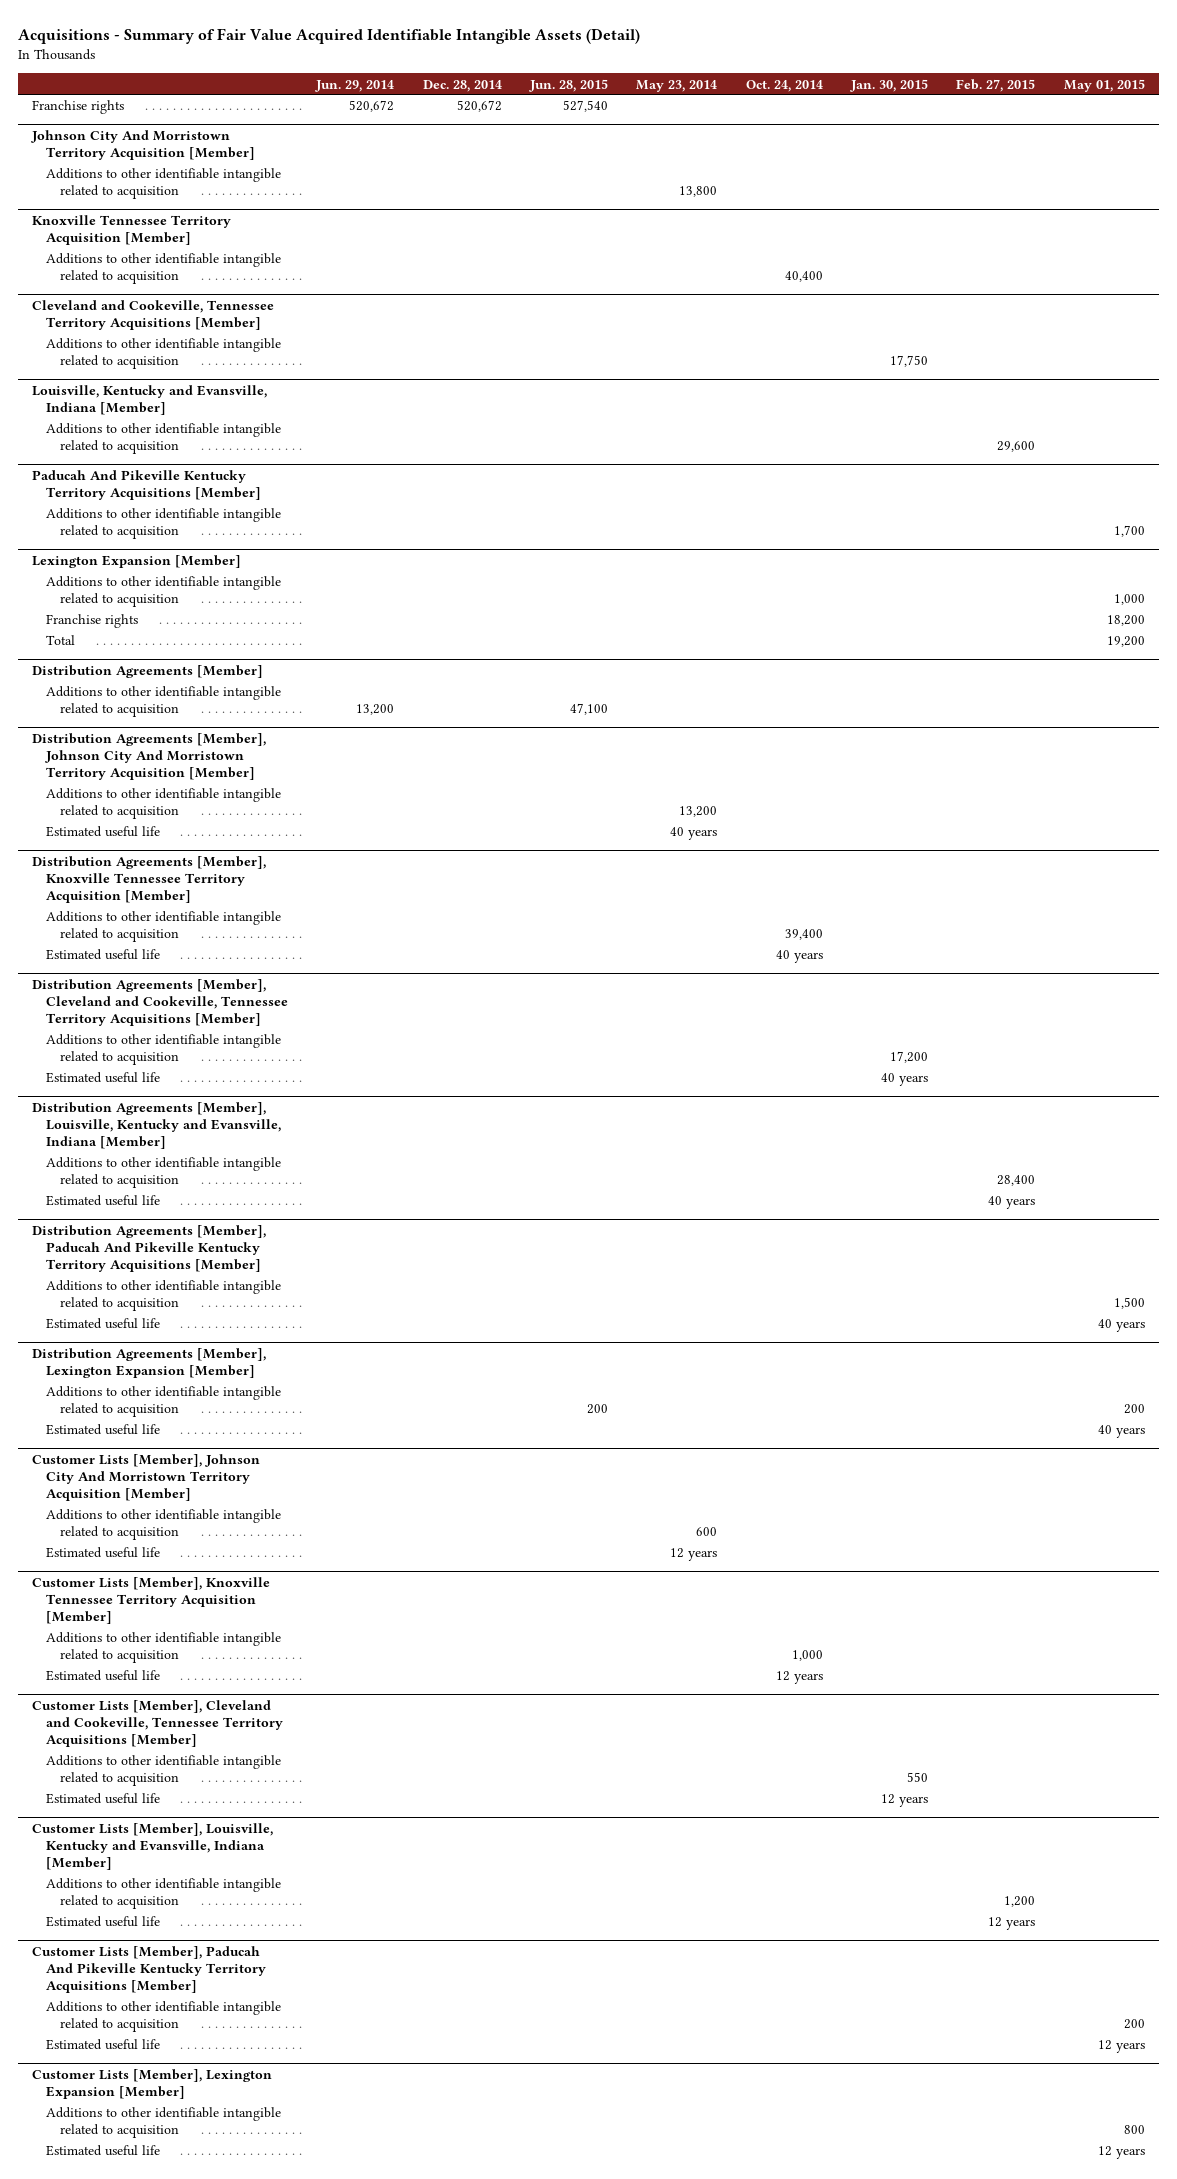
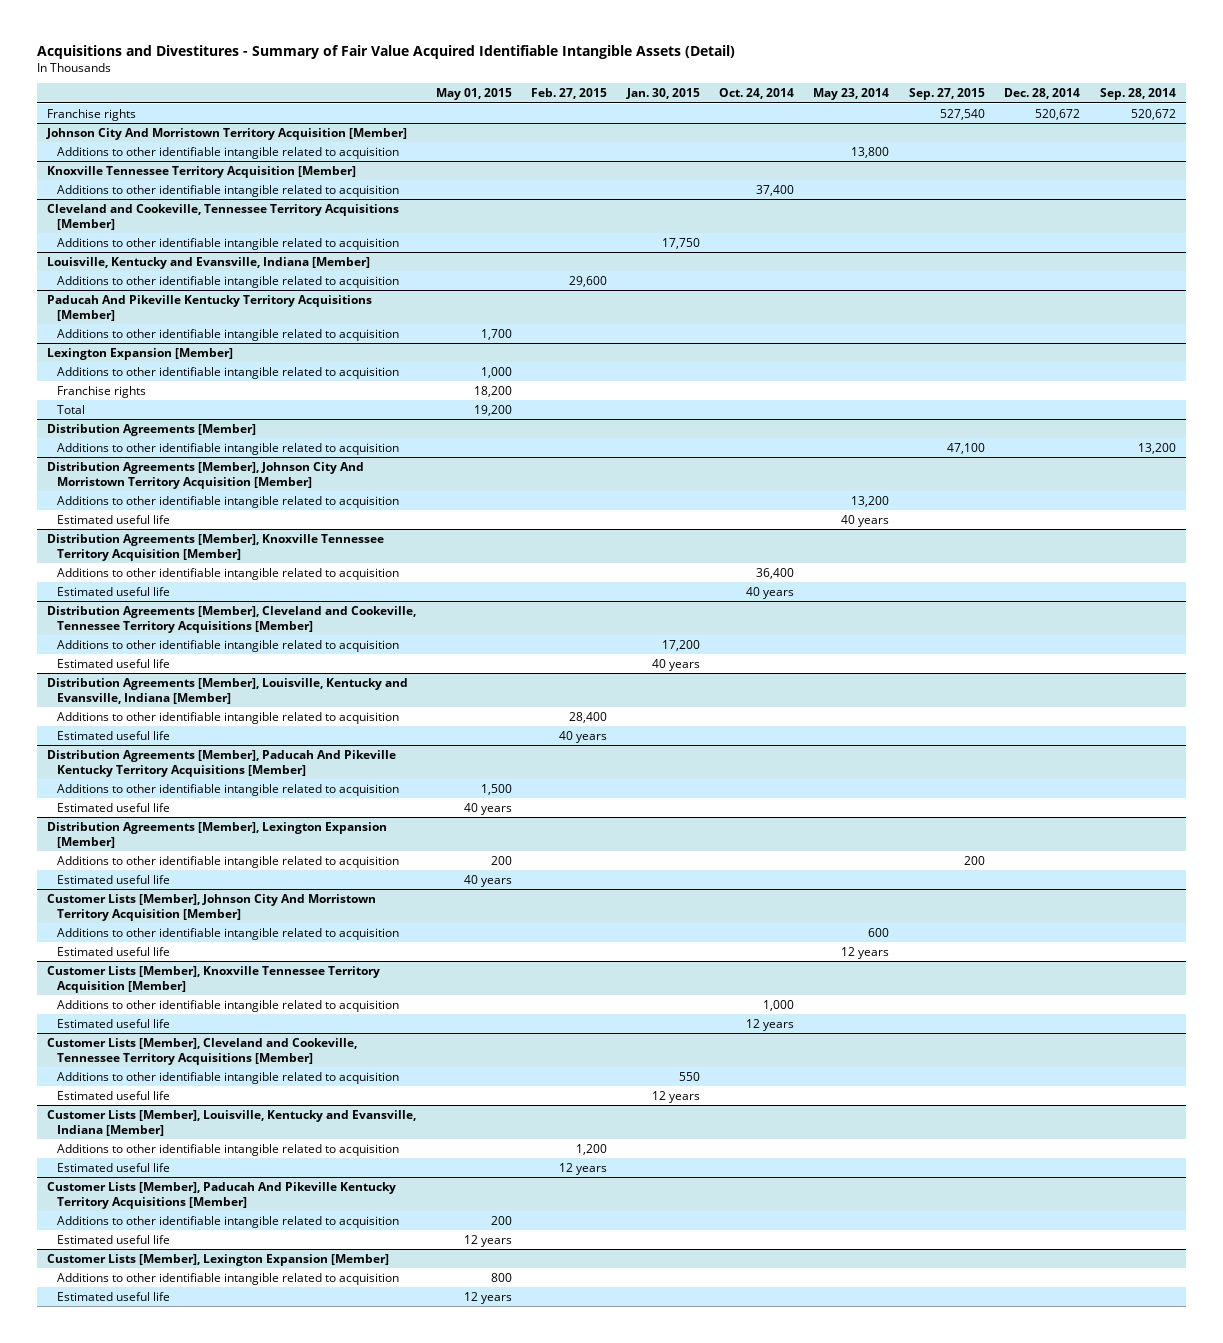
- Acquisitions - Summary of Fair Value Acquired Identifiable Intangible Assets (Detail)
+ Acquisitions and Divestitures - Summary of Fair Value Acquired Identifiable Intangible Assets (Detail)
- | Jun. 29, 2014 | Dec. 28, 2014 | Jun. 28, 2015 | May 23, 2014 | Oct. 24, 2014 | Jan. 30, 2015 | Feb. 27, 2015 | May 01, 2015
+ | May 01, 2015 | Feb. 27, 2015 | Jan. 30, 2015 | Oct. 24, 2014 | May 23, 2014 | Sep. 27, 2015 | Dec. 28, 2014 | Sep. 28, 2014
@ Knoxville Tennessee Territory Acquisition [Member]
- Additions to other identifiable intangible related to acquisition | | | | | 40,400 | | |
+ Additions to other identifiable intangible related to acquisition | | | | 37,400 | | | |
@ Distribution Agreements [Member], Knoxville Tennessee Territory Acquisition [Member]
- Additions to other identifiable intangible related to acquisition | | | | | 39,400 | | |
+ Additions to other identifiable intangible related to acquisition | | | | 36,400 | | | |

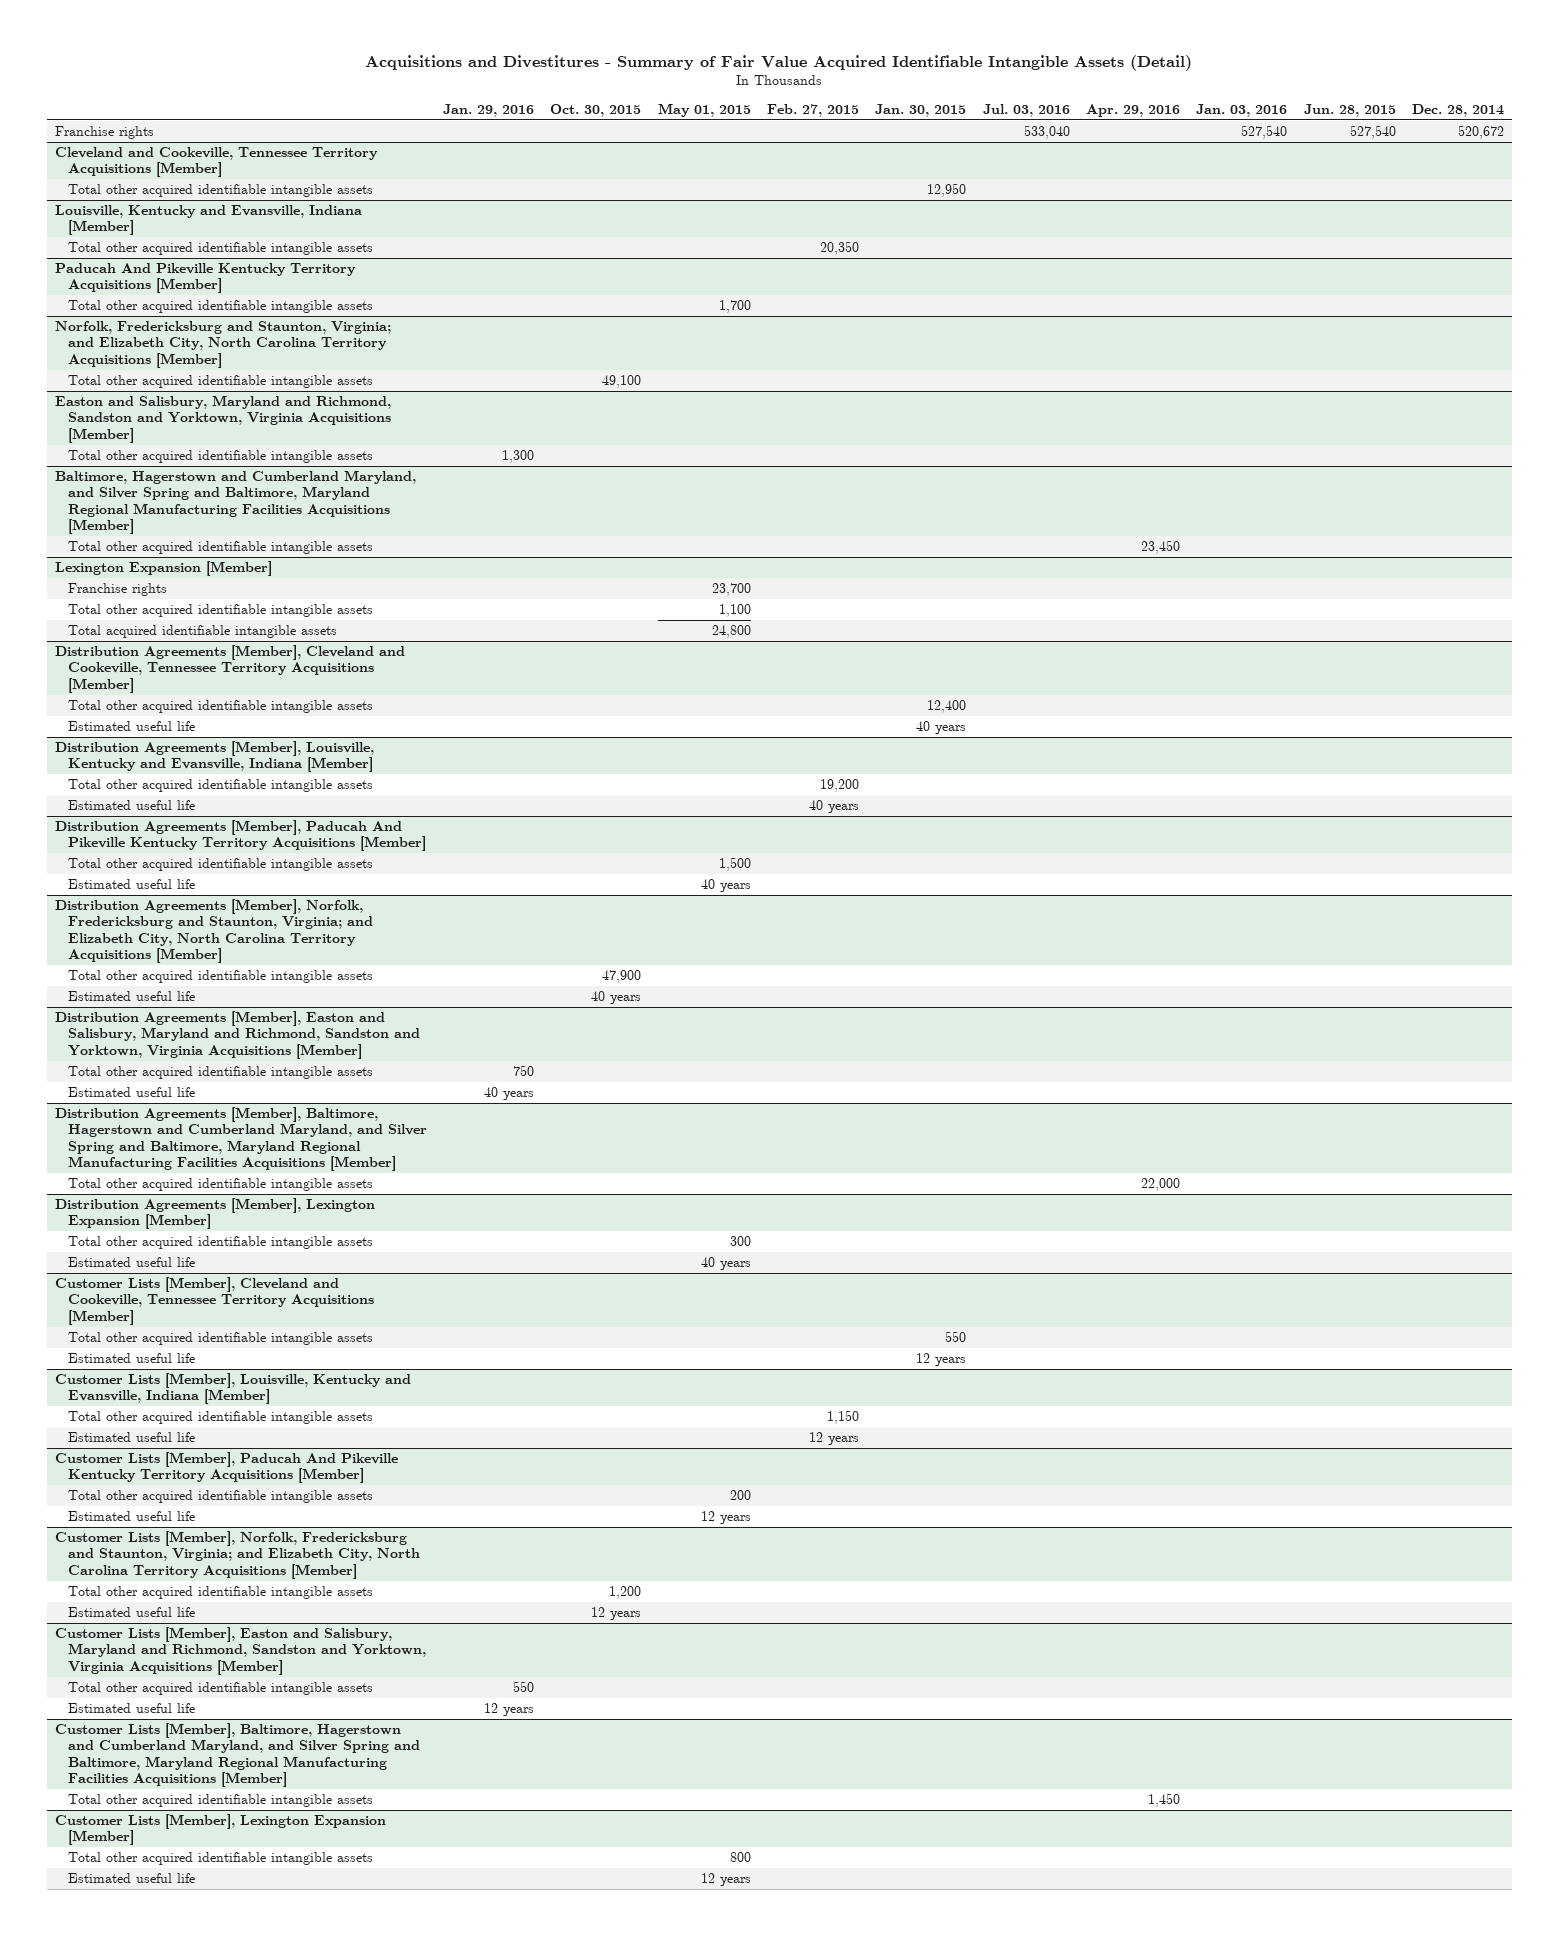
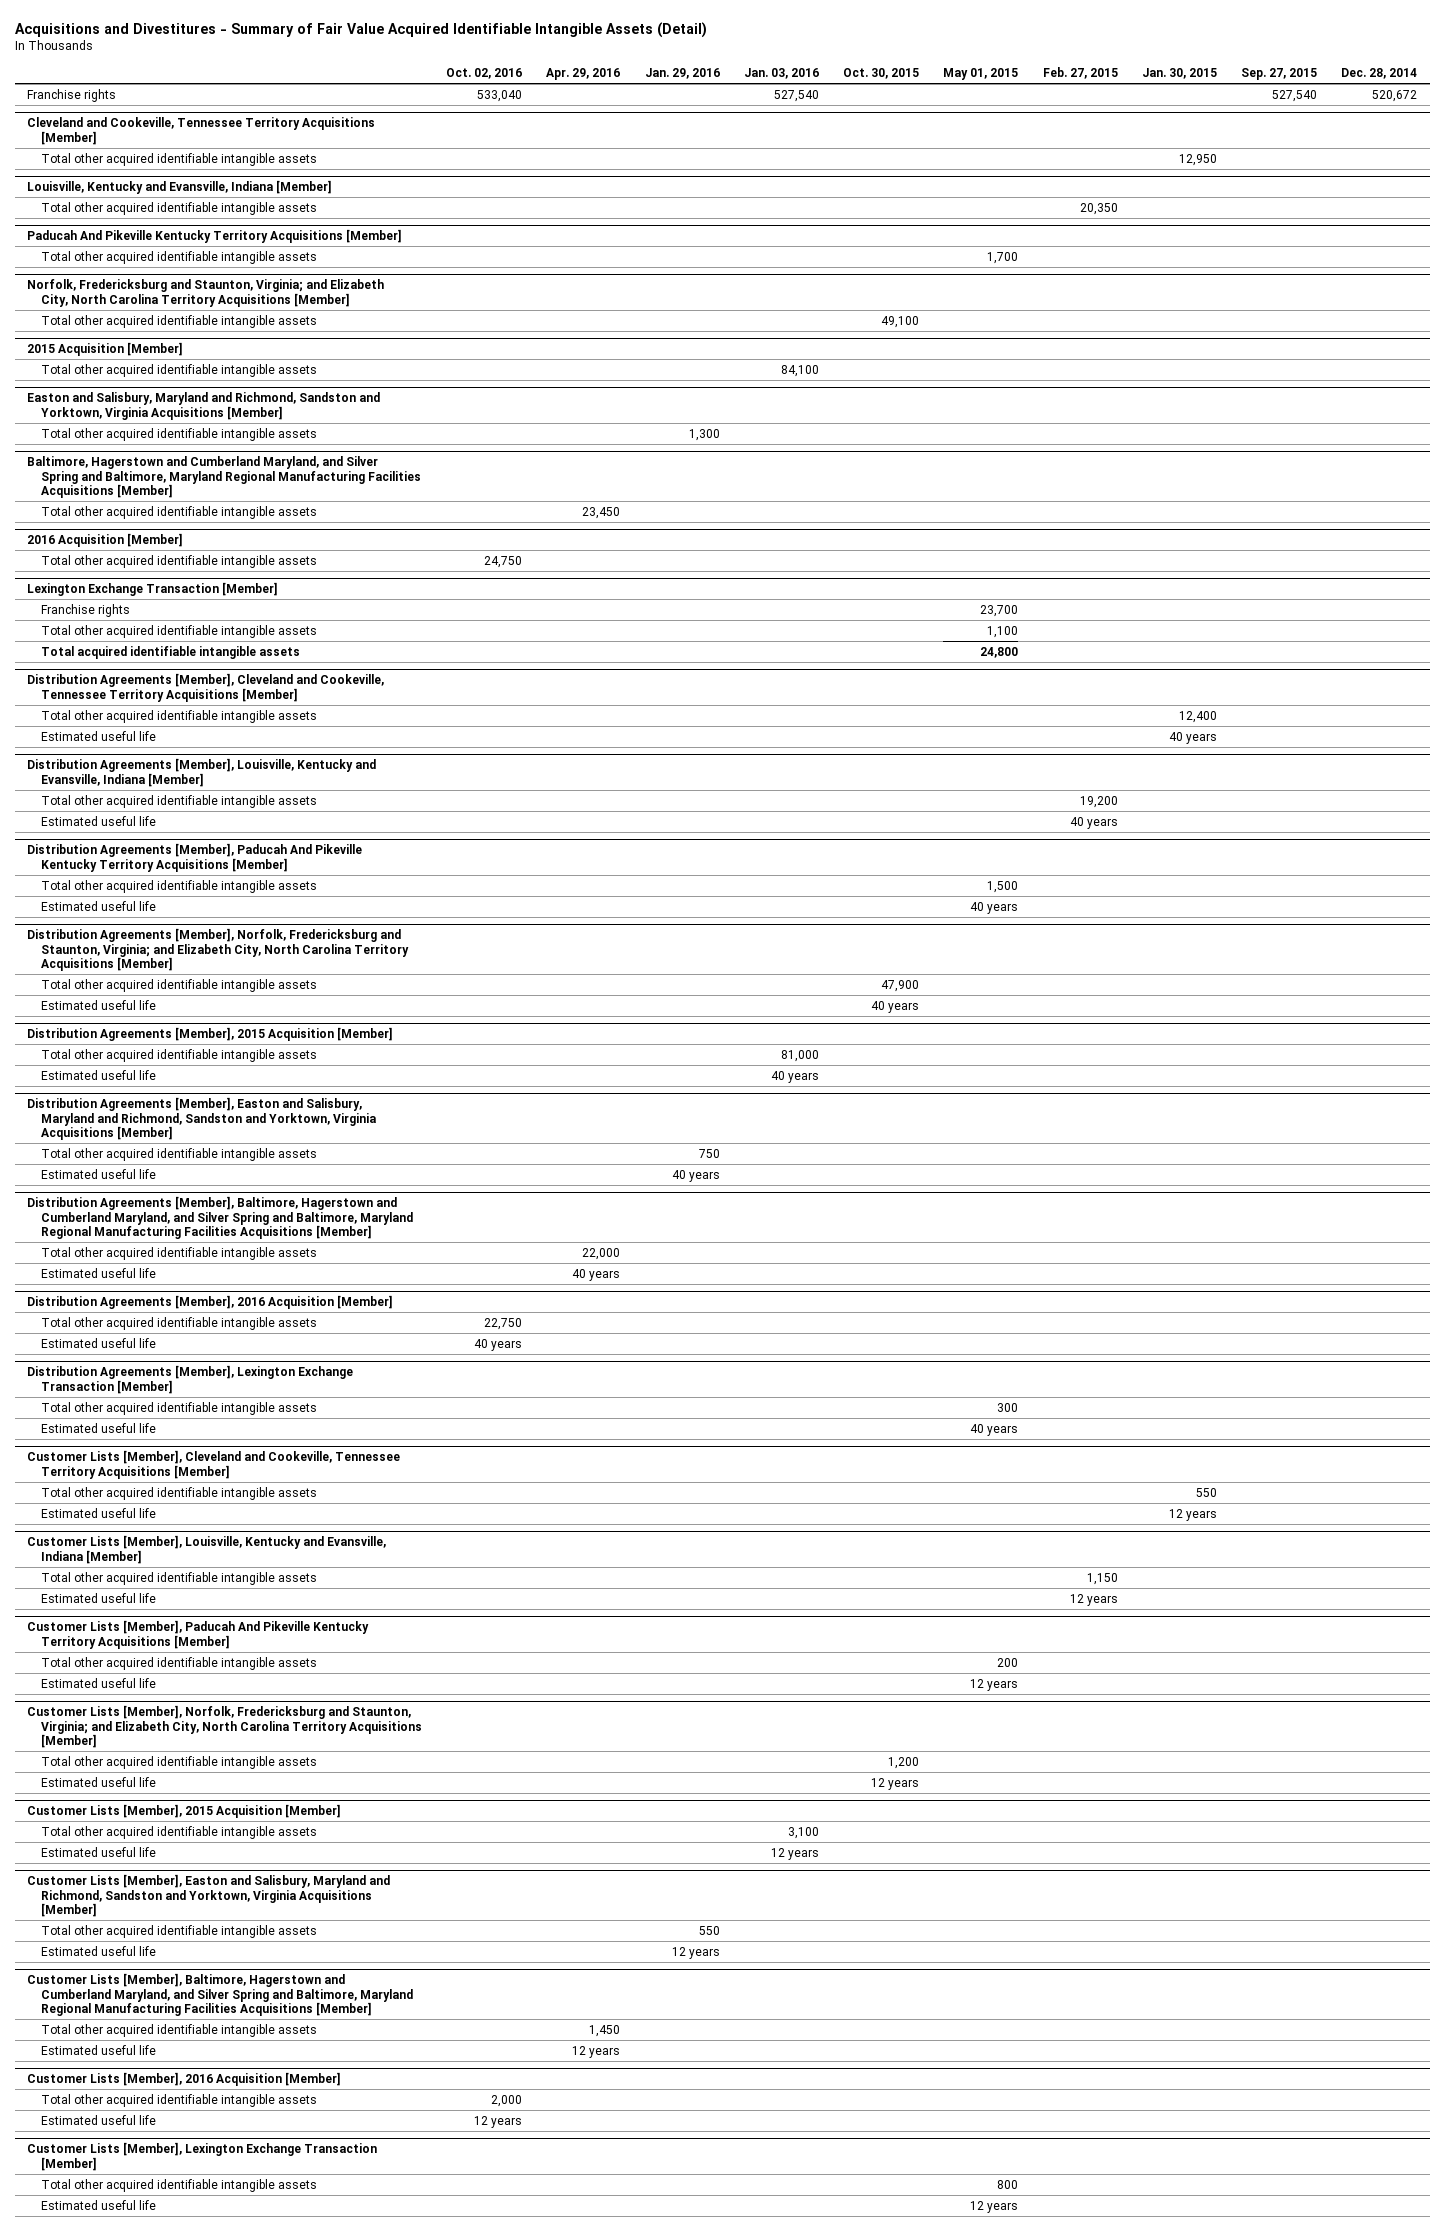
- | Jan. 29, 2016 | Oct. 30, 2015 | May 01, 2015 | Feb. 27, 2015 | Jan. 30, 2015 | Jul. 03, 2016 | Apr. 29, 2016 | Jan. 03, 2016 | Jun. 28, 2015 | Dec. 28, 2014
+ | Oct. 02, 2016 | Apr. 29, 2016 | Jan. 29, 2016 | Jan. 03, 2016 | Oct. 30, 2015 | May 01, 2015 | Feb. 27, 2015 | Jan. 30, 2015 | Sep. 27, 2015 | Dec. 28, 2014
+ 2015 Acquisition [Member]
+ Total other acquired identifiable intangible assets | | | | 84,100 | | | | | |
- Lexington Expansion [Member]
+ 2016 Acquisition [Member]
+ Total other acquired identifiable intangible assets | 24,750 | | | | | | | | |
+ Lexington Exchange Transaction [Member]
+ Distribution Agreements [Member], 2015 Acquisition [Member]
+ Total other acquired identifiable intangible assets | | | | 81,000 | | | | | |
+ Estimated useful life | | | | 40 years | | | | | |
- Distribution Agreements [Member], Lexington Expansion [Member]
@ Distribution Agreements [Member], Baltimore, Hagerstown and Cumberland Maryland, and Silver Spring and Baltimore, Maryland Regional Manufacturing Facilities Acquisitions [Member]
+ Estimated useful life | | 40 years | | | | | | | |
+ Distribution Agreements [Member], 2016 Acquisition [Member]
+ Total other acquired identifiable intangible assets | 22,750 | | | | | | | | |
+ Estimated useful life | 40 years | | | | | | | | |
+ Distribution Agreements [Member], Lexington Exchange Transaction [Member]
+ Customer Lists [Member], 2015 Acquisition [Member]
+ Total other acquired identifiable intangible assets | | | | 3,100 | | | | | |
+ Estimated useful life | | | | 12 years | | | | | |
- Customer Lists [Member], Lexington Expansion [Member]
@ Customer Lists [Member], Baltimore, Hagerstown and Cumberland Maryland, and Silver Spring and Baltimore, Maryland Regional Manufacturing Facilities Acquisitions [Member]
+ Estimated useful life | | 12 years | | | | | | | |
+ Customer Lists [Member], 2016 Acquisition [Member]
+ Total other acquired identifiable intangible assets | 2,000 | | | | | | | | |
+ Estimated useful life | 12 years | | | | | | | | |
+ Customer Lists [Member], Lexington Exchange Transaction [Member]

